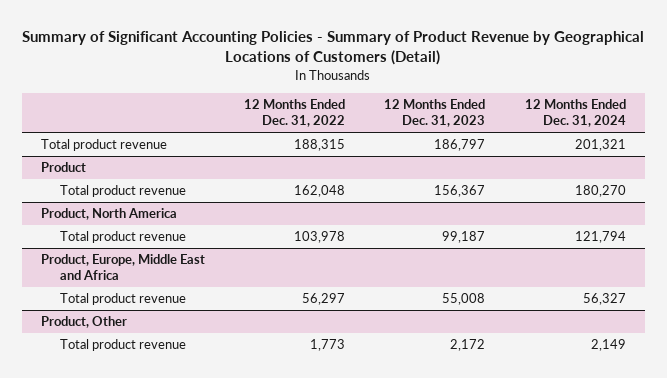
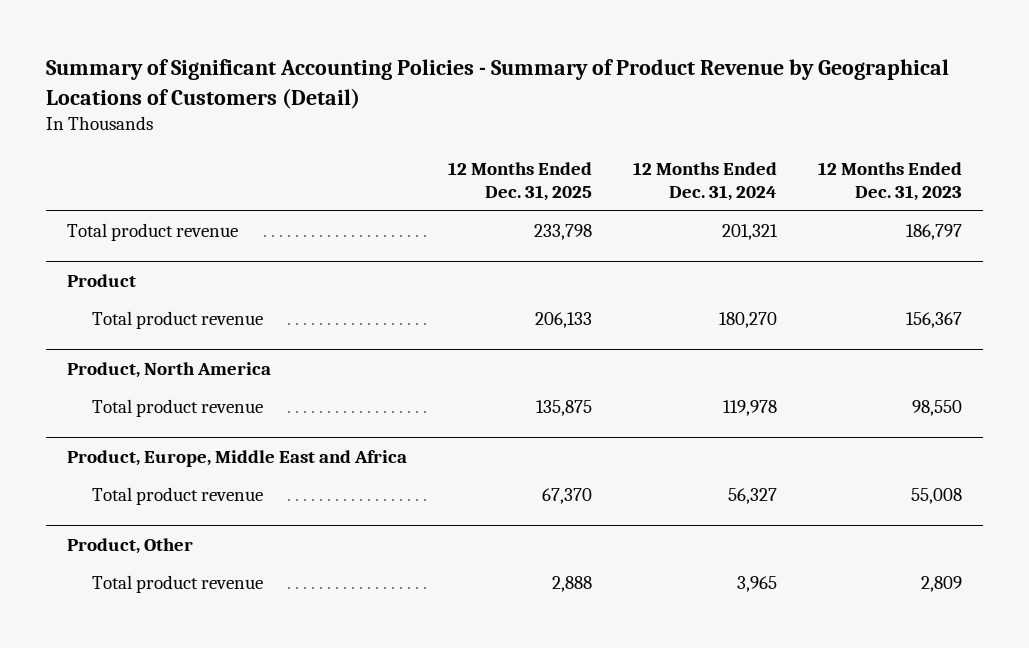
- | 12 Months Ended Dec. 31, 2022 | 12 Months Ended Dec. 31, 2023 | 12 Months Ended Dec. 31, 2024
+ | 12 Months Ended Dec. 31, 2025 | 12 Months Ended Dec. 31, 2024 | 12 Months Ended Dec. 31, 2023
@ Product, North America
- Total product revenue | 103,978 | 99,187 | 121,794
+ Total product revenue | 135,875 | 119,978 | 98,550
@ Product, Other
- Total product revenue | 1,773 | 2,172 | 2,149
+ Total product revenue | 2,888 | 3,965 | 2,809

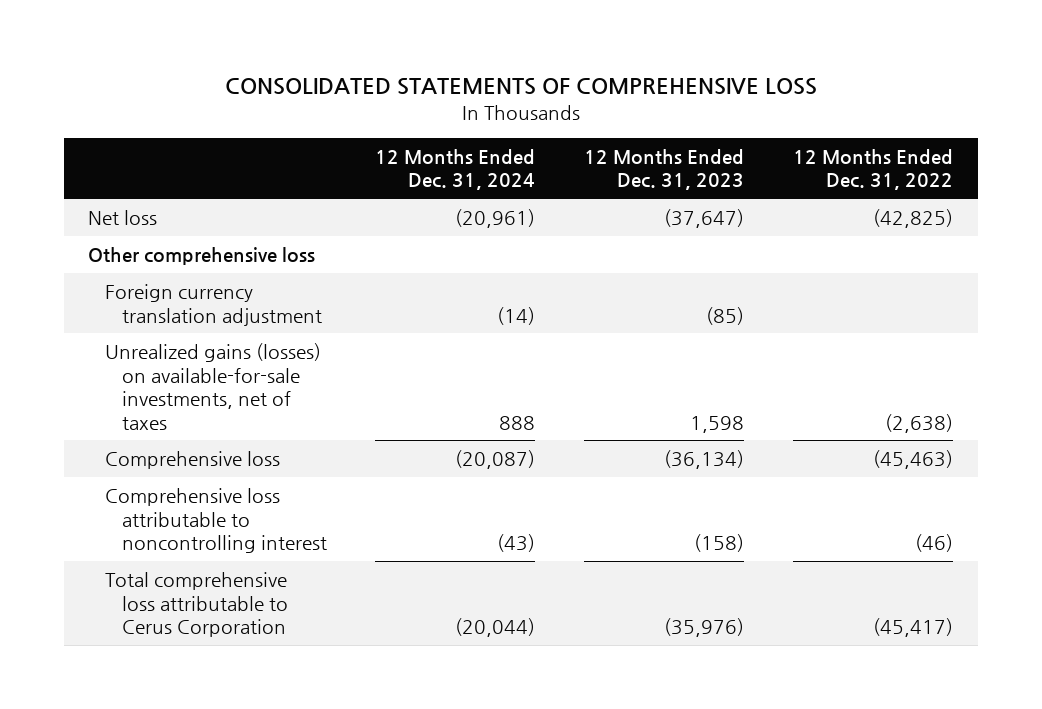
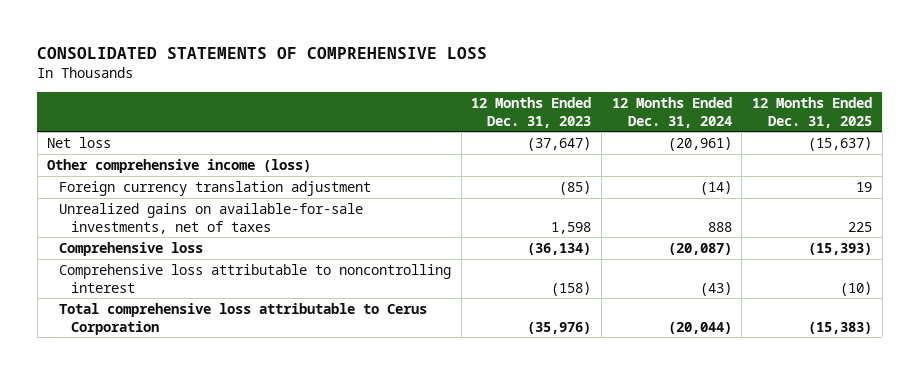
- | 12 Months Ended Dec. 31, 2024 | 12 Months Ended Dec. 31, 2023 | 12 Months Ended Dec. 31, 2022
+ | 12 Months Ended Dec. 31, 2023 | 12 Months Ended Dec. 31, 2024 | 12 Months Ended Dec. 31, 2025
- Other comprehensive loss
+ Other comprehensive income (loss)
- Unrealized gains (losses) on available-for-sale investments, net of taxes | 888 | 1,598 | (2,638)
+ Unrealized gains on available-for-sale investments, net of taxes | 1,598 | 888 | 225

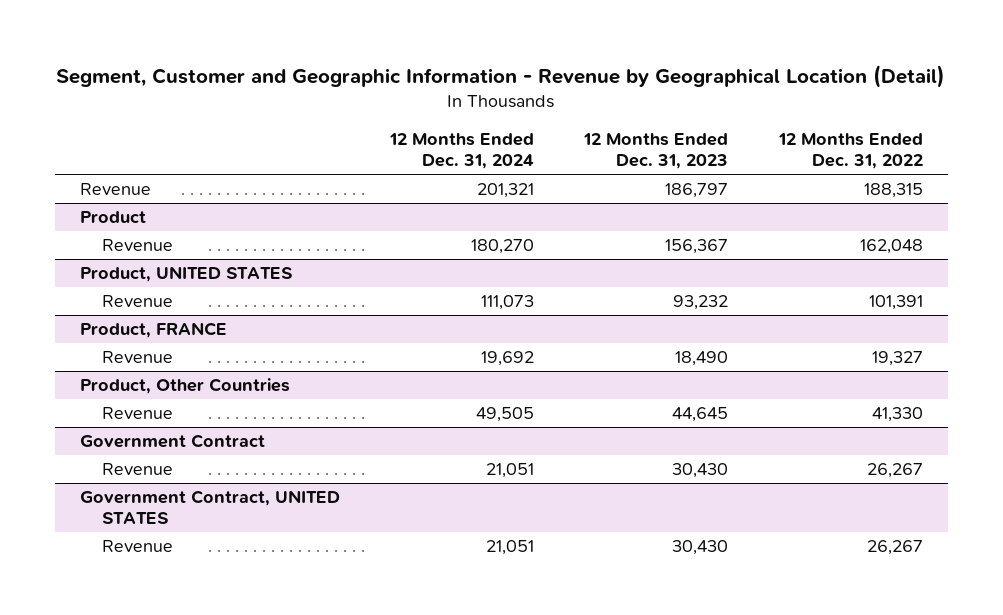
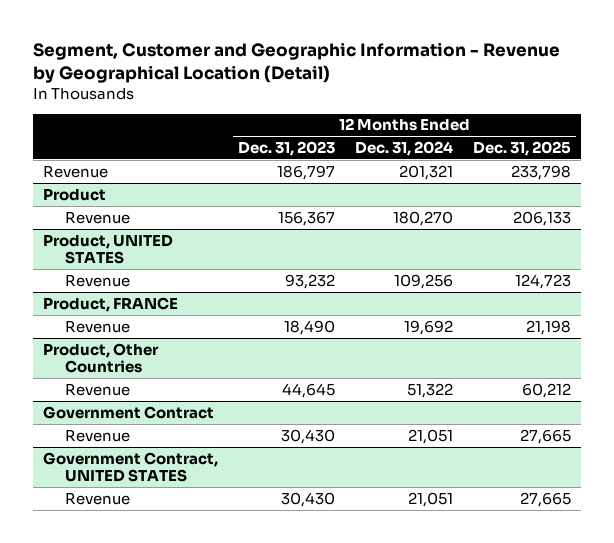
- | 12 Months Ended Dec. 31, 2024 | 12 Months Ended Dec. 31, 2023 | 12 Months Ended Dec. 31, 2022
+ | 12 Months Ended Dec. 31, 2023 | 12 Months Ended Dec. 31, 2024 | 12 Months Ended Dec. 31, 2025
@ Product, UNITED STATES
- Revenue | 111,073 | 93,232 | 101,391
+ Revenue | 93,232 | 109,256 | 124,723
@ Product, Other Countries
- Revenue | 49,505 | 44,645 | 41,330
+ Revenue | 44,645 | 51,322 | 60,212

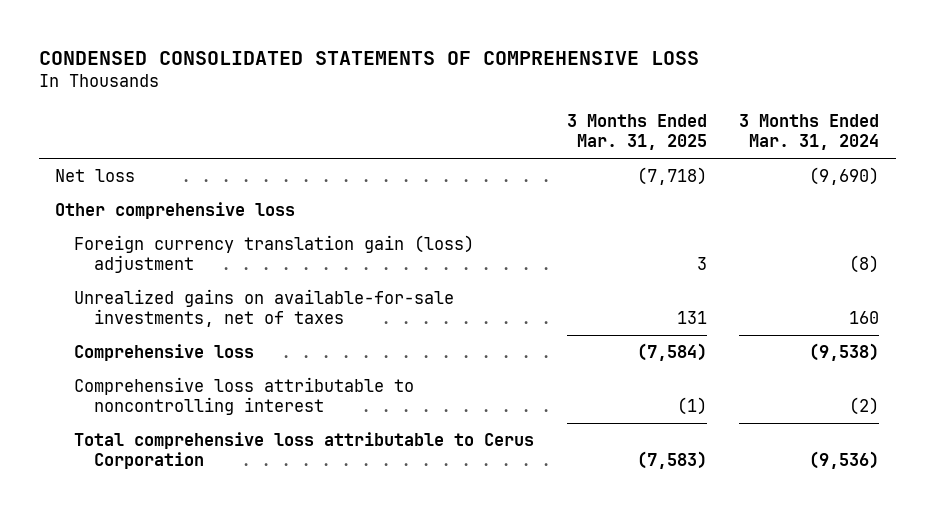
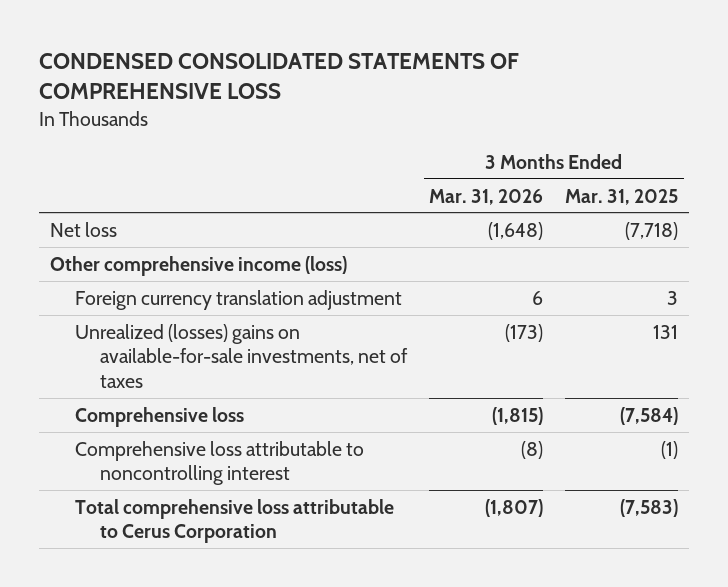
- | 3 Months Ended Mar. 31, 2025 | 3 Months Ended Mar. 31, 2024
+ | 3 Months Ended Mar. 31, 2026 | 3 Months Ended Mar. 31, 2025
- Other comprehensive loss
- Foreign currency translation gain (loss) adjustment | 3 | (8)
- Unrealized gains on available-for-sale investments, net of taxes | 131 | 160
+ Other comprehensive income (loss)
+ Foreign currency translation adjustment | 6 | 3
+ Unrealized (losses) gains on available-for-sale investments, net of taxes | (173) | 131

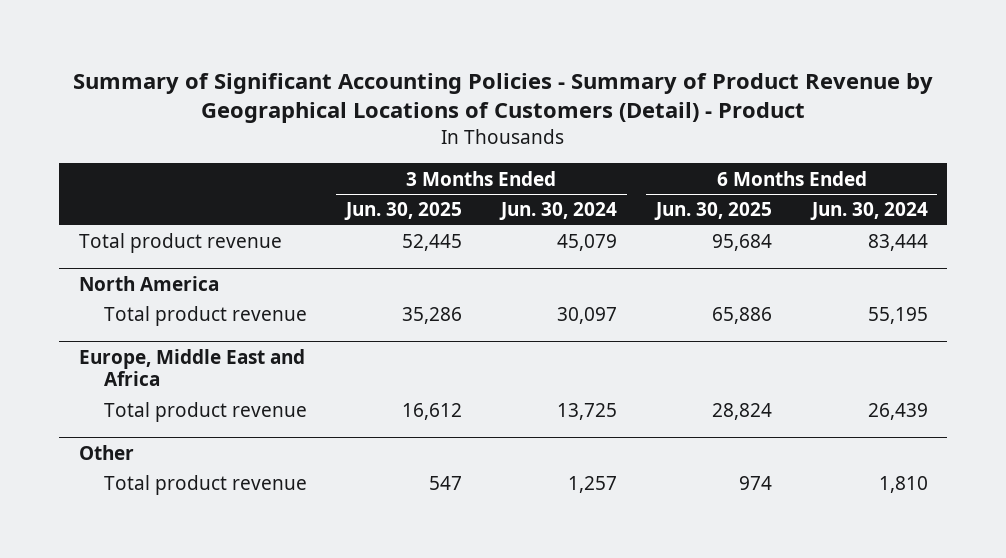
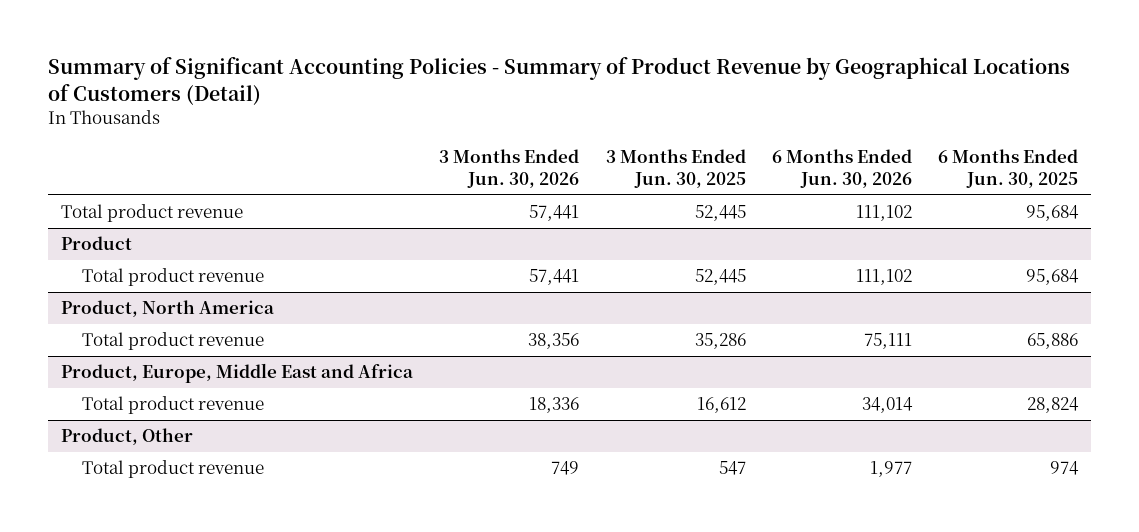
- Summary of Significant Accounting Policies - Summary of Product Revenue by Geographical Locations of Customers (Detail) - Product
+ Summary of Significant Accounting Policies - Summary of Product Revenue by Geographical Locations of Customers (Detail)
- | 3 Months Ended Jun. 30, 2025 | 3 Months Ended Jun. 30, 2024 | 6 Months Ended Jun. 30, 2025 | 6 Months Ended Jun. 30, 2024
+ | 3 Months Ended Jun. 30, 2026 | 3 Months Ended Jun. 30, 2025 | 6 Months Ended Jun. 30, 2026 | 6 Months Ended Jun. 30, 2025
- North America
+ Product
+ Total product revenue | 57,441 | 52,445 | 111,102 | 95,684
+ Product, North America
- Europe, Middle East and Africa
+ Product, Europe, Middle East and Africa
- Other
+ Product, Other

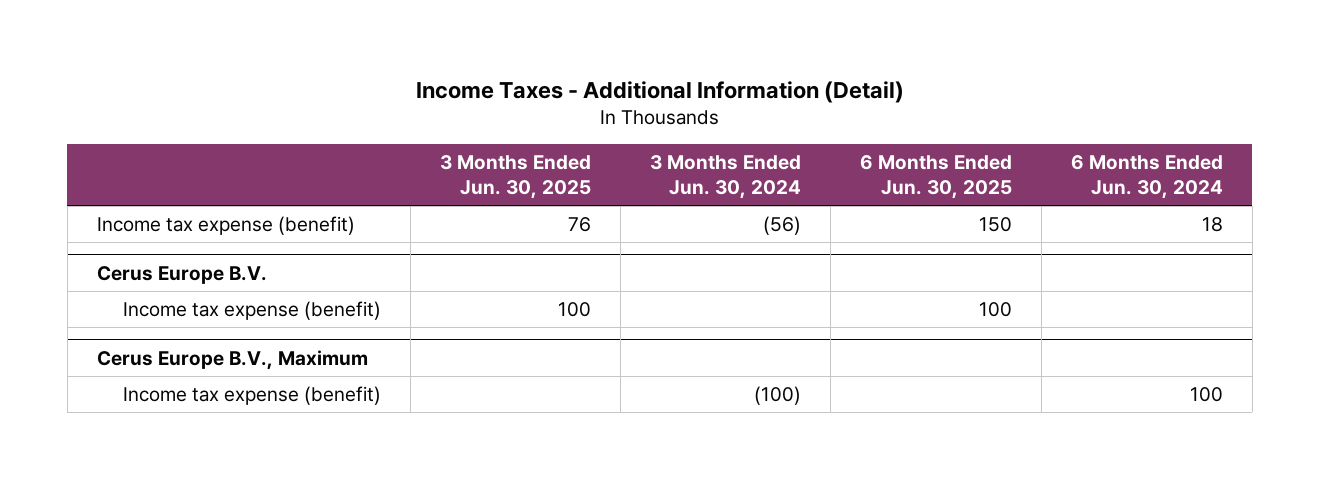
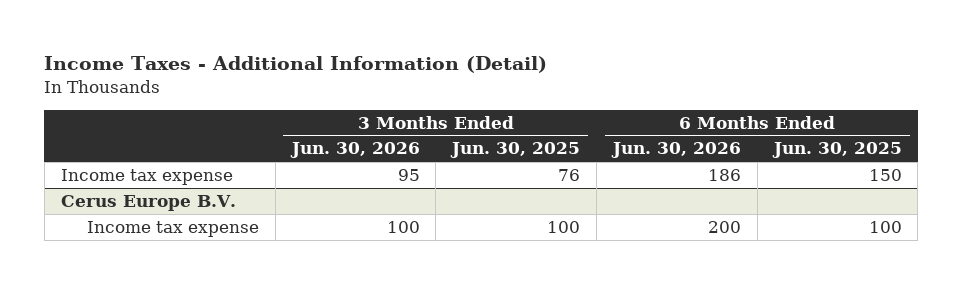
- | 3 Months Ended Jun. 30, 2025 | 3 Months Ended Jun. 30, 2024 | 6 Months Ended Jun. 30, 2025 | 6 Months Ended Jun. 30, 2024
+ | 3 Months Ended Jun. 30, 2026 | 3 Months Ended Jun. 30, 2025 | 6 Months Ended Jun. 30, 2026 | 6 Months Ended Jun. 30, 2025
- Income tax expense (benefit) | 76 | (56) | 150 | 18
+ Income tax expense | 95 | 76 | 186 | 150
@ Cerus Europe B.V.
- Income tax expense (benefit) | 100 | | 100 |
- Cerus Europe B.V., Maximum
- Income tax expense (benefit) | | (100) | | 100
@ Cerus Europe B.V.
+ Income tax expense | 100 | 100 | 200 | 100

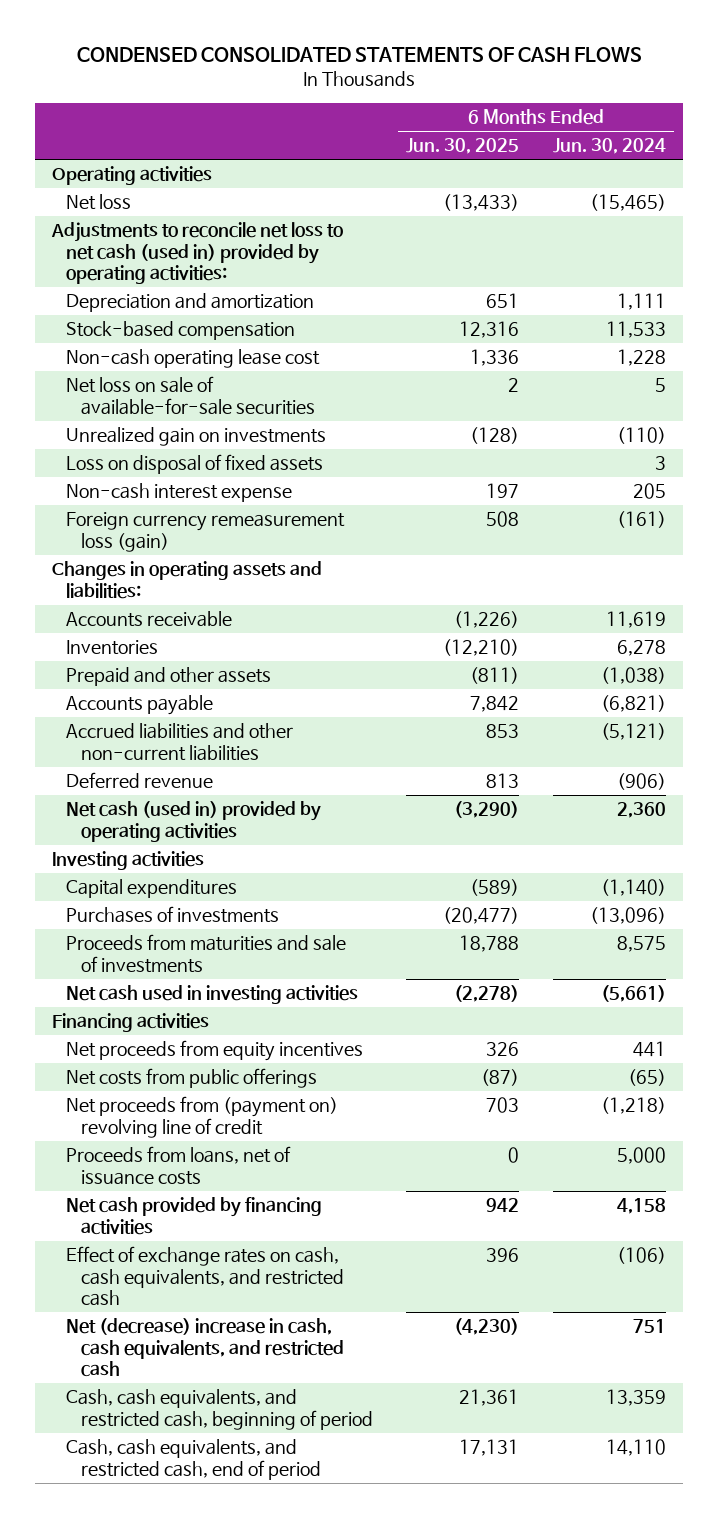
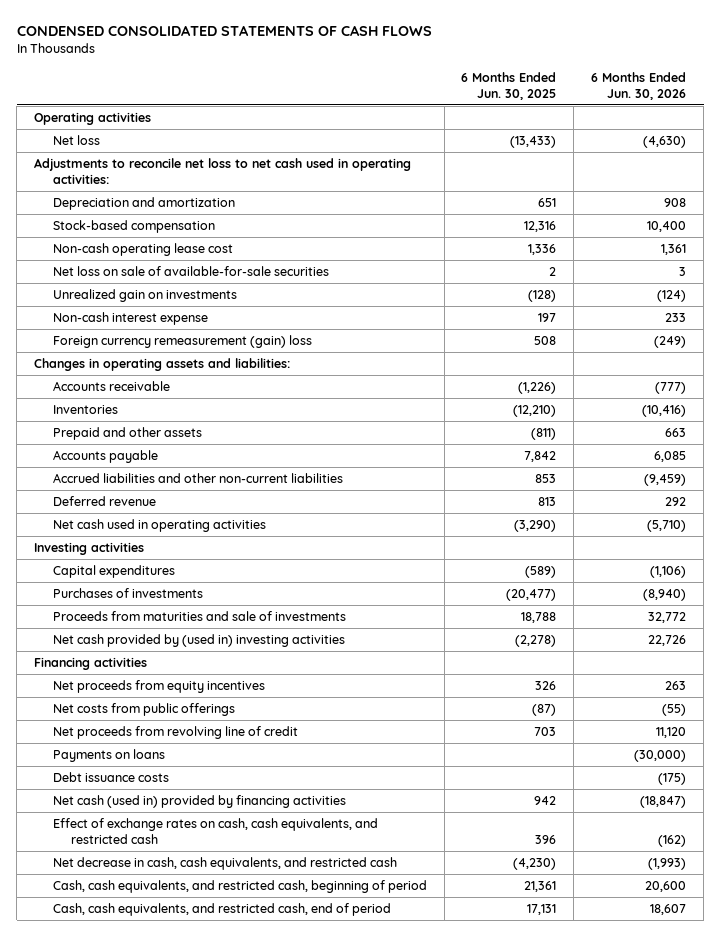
- | 6 Months Ended Jun. 30, 2025 | 6 Months Ended Jun. 30, 2024
+ | 6 Months Ended Jun. 30, 2025 | 6 Months Ended Jun. 30, 2026
- Adjustments to reconcile net loss to net cash (used in) provided by operating activities:
+ Adjustments to reconcile net loss to net cash used in operating activities:
- Loss on disposal of fixed assets | | 3
- Foreign currency remeasurement loss (gain) | 508 | (161)
+ Foreign currency remeasurement (gain) loss | 508 | (249)
- Net cash (used in) provided by operating activities | (3,290) | 2,360
+ Net cash used in operating activities | (3,290) | (5,710)
- Net cash used in investing activities | (2,278) | (5,661)
+ Net cash provided by (used in) investing activities | (2,278) | 22,726
- Net proceeds from (payment on) revolving line of credit | 703 | (1,218)
- Proceeds from loans, net of issuance costs | 0 | 5,000
- Net cash provided by financing activities | 942 | 4,158
+ Net proceeds from revolving line of credit | 703 | 11,120
+ Payments on loans | | (30,000)
+ Debt issuance costs | | (175)
+ Net cash (used in) provided by financing activities | 942 | (18,847)
- Net (decrease) increase in cash, cash equivalents, and restricted cash | (4,230) | 751
+ Net decrease in cash, cash equivalents, and restricted cash | (4,230) | (1,993)

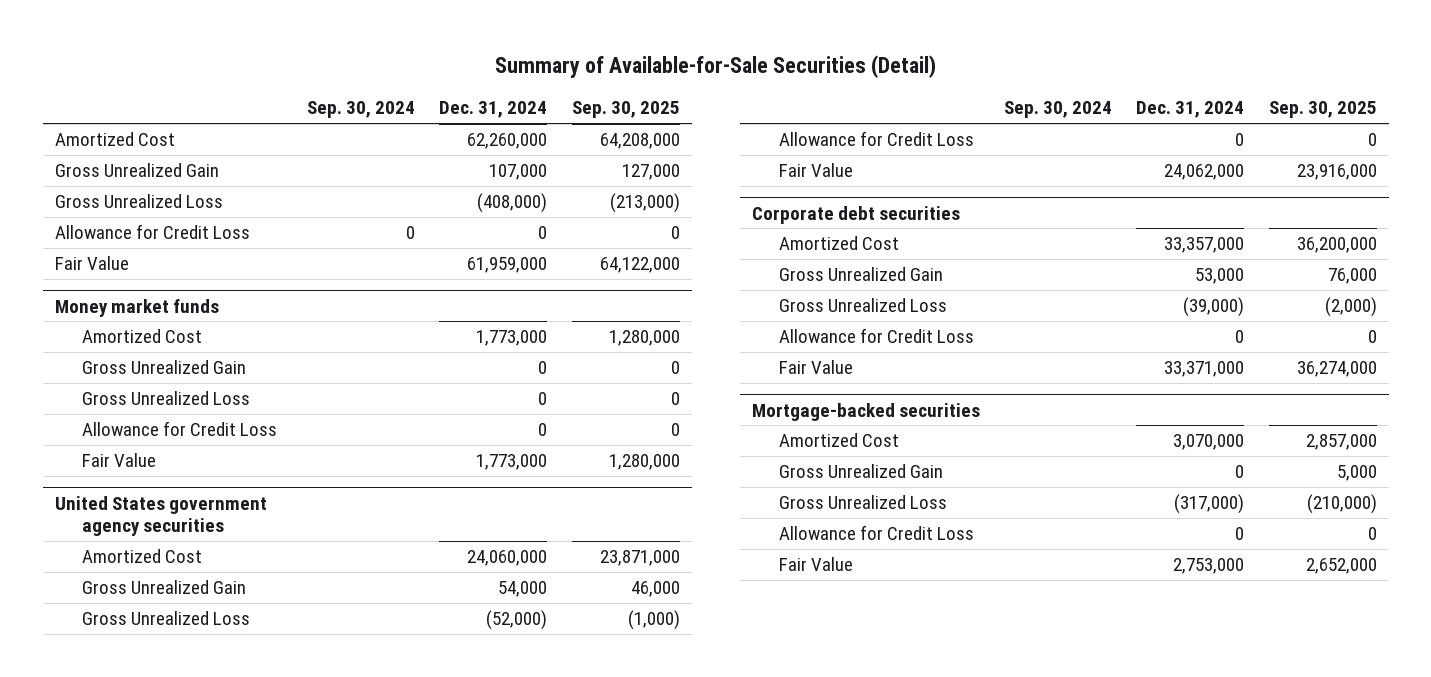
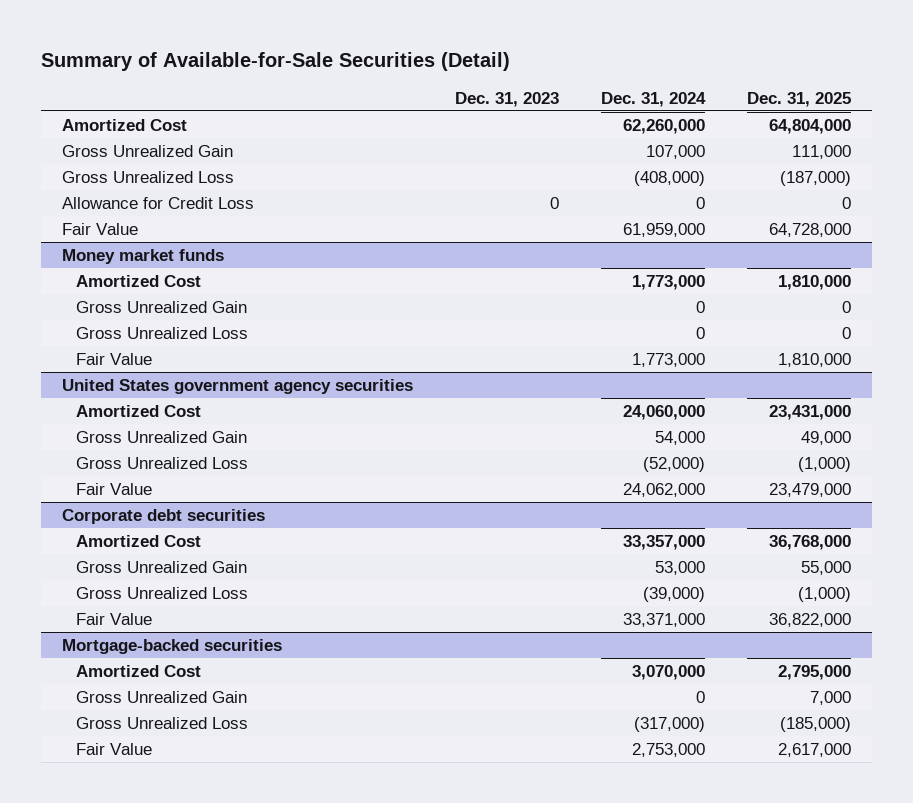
- | Sep. 30, 2024 | Dec. 31, 2024 | Sep. 30, 2025
+ | Dec. 31, 2023 | Dec. 31, 2024 | Dec. 31, 2025
@ Money market funds
- Allowance for Credit Loss | | 0 | 0
@ United States government agency securities
- Allowance for Credit Loss | | 0 | 0
@ Corporate debt securities
- Allowance for Credit Loss | | 0 | 0
@ Mortgage-backed securities
- Allowance for Credit Loss | | 0 | 0

